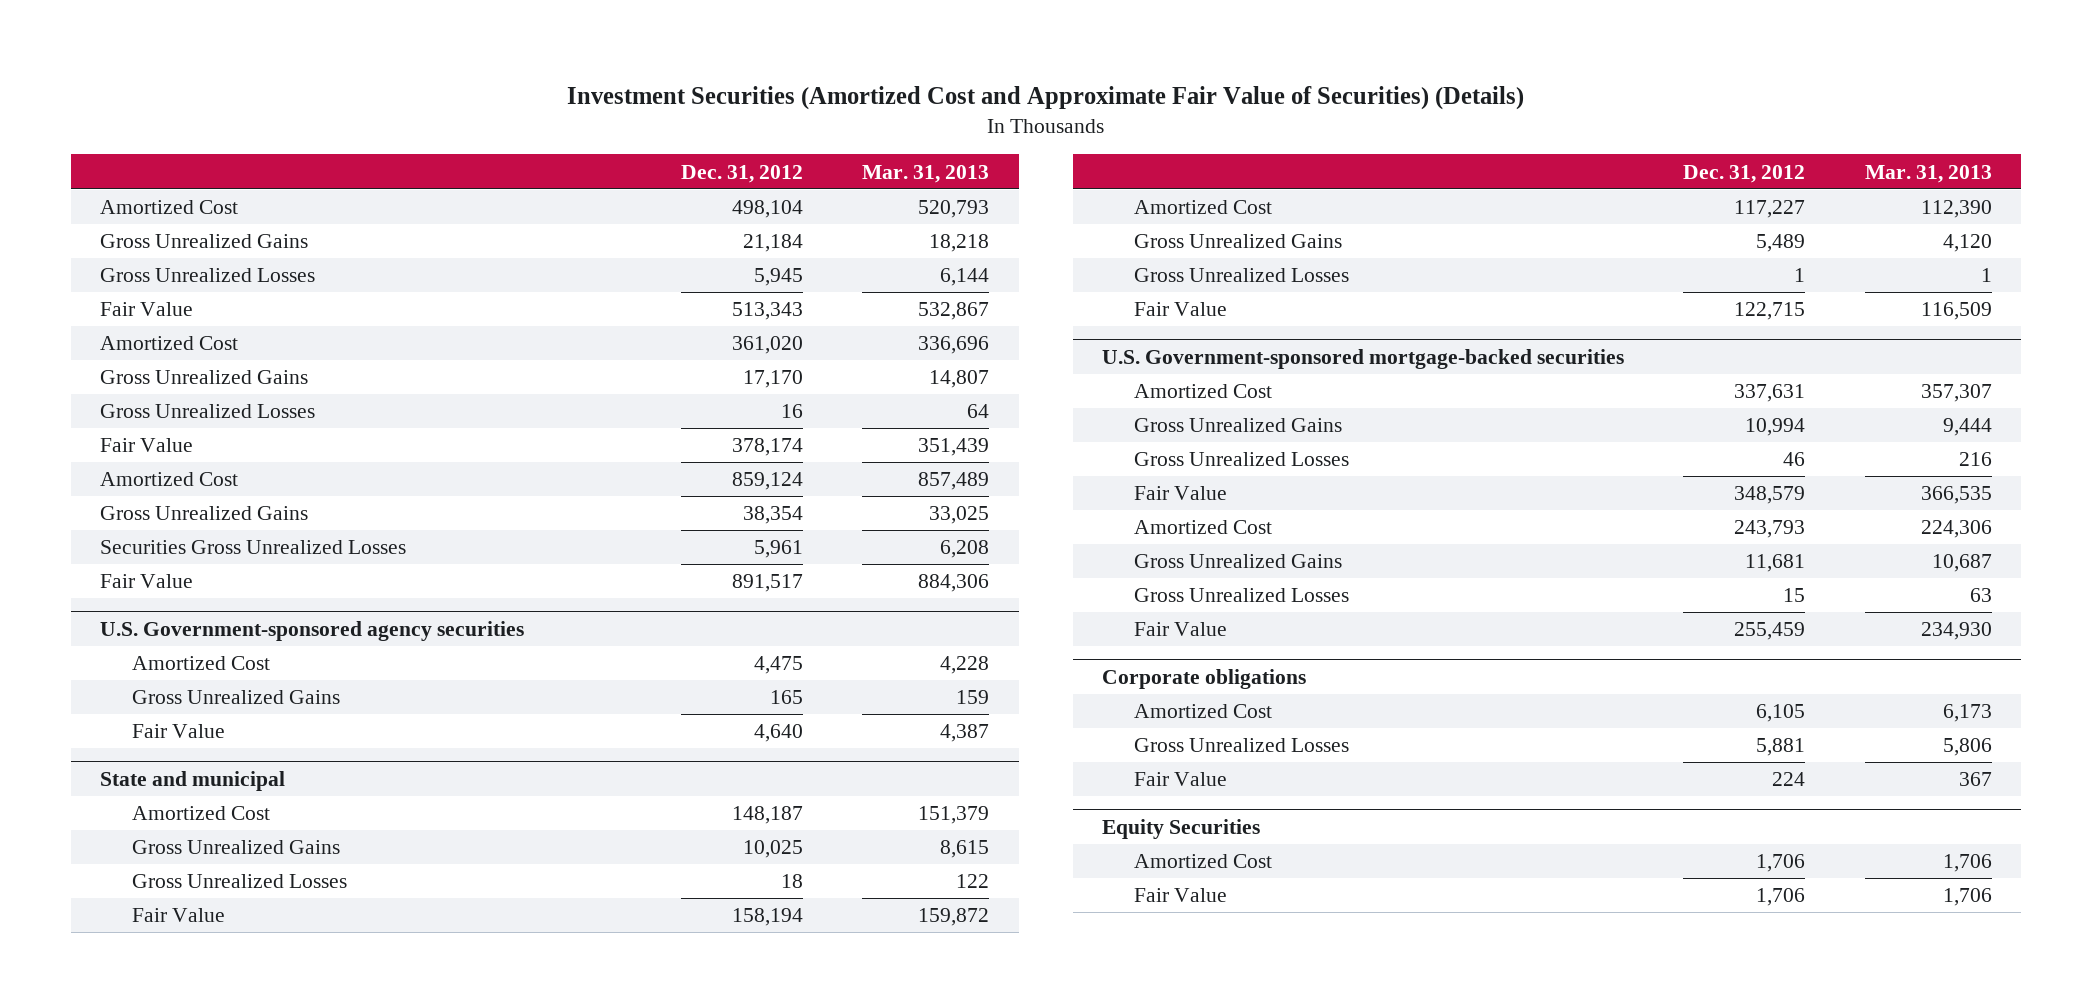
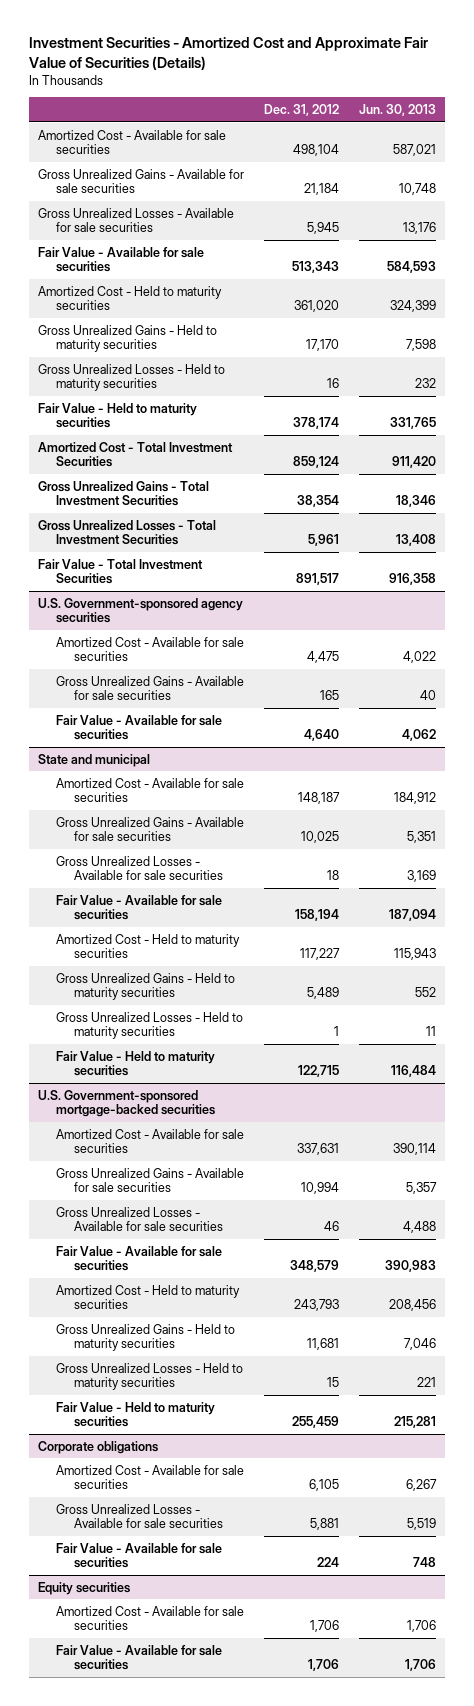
- Investment Securities (Amortized Cost and Approximate Fair Value of Securities) (Details)
+ Investment Securities - Amortized Cost and Approximate Fair Value of Securities (Details)
- | Dec. 31, 2012 | Mar. 31, 2013
+ | Dec. 31, 2012 | Jun. 30, 2013
- Amortized Cost | 498,104 | 520,793
- Gross Unrealized Gains | 21,184 | 18,218
- Gross Unrealized Losses | 5,945 | 6,144
- Fair Value | 513,343 | 532,867
- Amortized Cost | 361,020 | 336,696
- Gross Unrealized Gains | 17,170 | 14,807
- Gross Unrealized Losses | 16 | 64
- Fair Value | 378,174 | 351,439
- Amortized Cost | 859,124 | 857,489
- Gross Unrealized Gains | 38,354 | 33,025
- Securities Gross Unrealized Losses | 5,961 | 6,208
- Fair Value | 891,517 | 884,306
+ Amortized Cost - Available for sale securities | 498,104 | 587,021
+ Gross Unrealized Gains - Available for sale securities | 21,184 | 10,748
+ Gross Unrealized Losses - Available for sale securities | 5,945 | 13,176
+ Fair Value - Available for sale securities | 513,343 | 584,593
+ Amortized Cost - Held to maturity securities | 361,020 | 324,399
+ Gross Unrealized Gains - Held to maturity securities | 17,170 | 7,598
+ Gross Unrealized Losses - Held to maturity securities | 16 | 232
+ Fair Value - Held to maturity securities | 378,174 | 331,765
+ Amortized Cost - Total Investment Securities | 859,124 | 911,420
+ Gross Unrealized Gains - Total Investment Securities | 38,354 | 18,346
+ Gross Unrealized Losses - Total Investment Securities | 5,961 | 13,408
+ Fair Value - Total Investment Securities | 891,517 | 916,358
@ U.S. Government-sponsored agency securities
- Amortized Cost | 4,475 | 4,228
- Gross Unrealized Gains | 165 | 159
- Fair Value | 4,640 | 4,387
+ Amortized Cost - Available for sale securities | 4,475 | 4,022
+ Gross Unrealized Gains - Available for sale securities | 165 | 40
+ Fair Value - Available for sale securities | 4,640 | 4,062
@ State and municipal
- Amortized Cost | 148,187 | 151,379
- Gross Unrealized Gains | 10,025 | 8,615
- Gross Unrealized Losses | 18 | 122
- Fair Value | 158,194 | 159,872
- Amortized Cost | 117,227 | 112,390
- Gross Unrealized Gains | 5,489 | 4,120
- Gross Unrealized Losses | 1 | 1
- Fair Value | 122,715 | 116,509
+ Amortized Cost - Available for sale securities | 148,187 | 184,912
+ Gross Unrealized Gains - Available for sale securities | 10,025 | 5,351
+ Gross Unrealized Losses - Available for sale securities | 18 | 3,169
+ Fair Value - Available for sale securities | 158,194 | 187,094
+ Amortized Cost - Held to maturity securities | 117,227 | 115,943
+ Gross Unrealized Gains - Held to maturity securities | 5,489 | 552
+ Gross Unrealized Losses - Held to maturity securities | 1 | 11
+ Fair Value - Held to maturity securities | 122,715 | 116,484
@ U.S. Government-sponsored mortgage-backed securities
- Amortized Cost | 337,631 | 357,307
- Gross Unrealized Gains | 10,994 | 9,444
- Gross Unrealized Losses | 46 | 216
- Fair Value | 348,579 | 366,535
- Amortized Cost | 243,793 | 224,306
- Gross Unrealized Gains | 11,681 | 10,687
- Gross Unrealized Losses | 15 | 63
- Fair Value | 255,459 | 234,930
+ Amortized Cost - Available for sale securities | 337,631 | 390,114
+ Gross Unrealized Gains - Available for sale securities | 10,994 | 5,357
+ Gross Unrealized Losses - Available for sale securities | 46 | 4,488
+ Fair Value - Available for sale securities | 348,579 | 390,983
+ Amortized Cost - Held to maturity securities | 243,793 | 208,456
+ Gross Unrealized Gains - Held to maturity securities | 11,681 | 7,046
+ Gross Unrealized Losses - Held to maturity securities | 15 | 221
+ Fair Value - Held to maturity securities | 255,459 | 215,281
@ Corporate obligations
- Amortized Cost | 6,105 | 6,173
- Gross Unrealized Losses | 5,881 | 5,806
- Fair Value | 224 | 367
- Equity Securities
- Amortized Cost | 1,706 | 1,706
- Fair Value | 1,706 | 1,706
@ Corporate obligations
+ Amortized Cost - Available for sale securities | 6,105 | 6,267
+ Gross Unrealized Losses - Available for sale securities | 5,881 | 5,519
+ Fair Value - Available for sale securities | 224 | 748
+ Equity securities
+ Amortized Cost - Available for sale securities | 1,706 | 1,706
+ Fair Value - Available for sale securities | 1,706 | 1,706

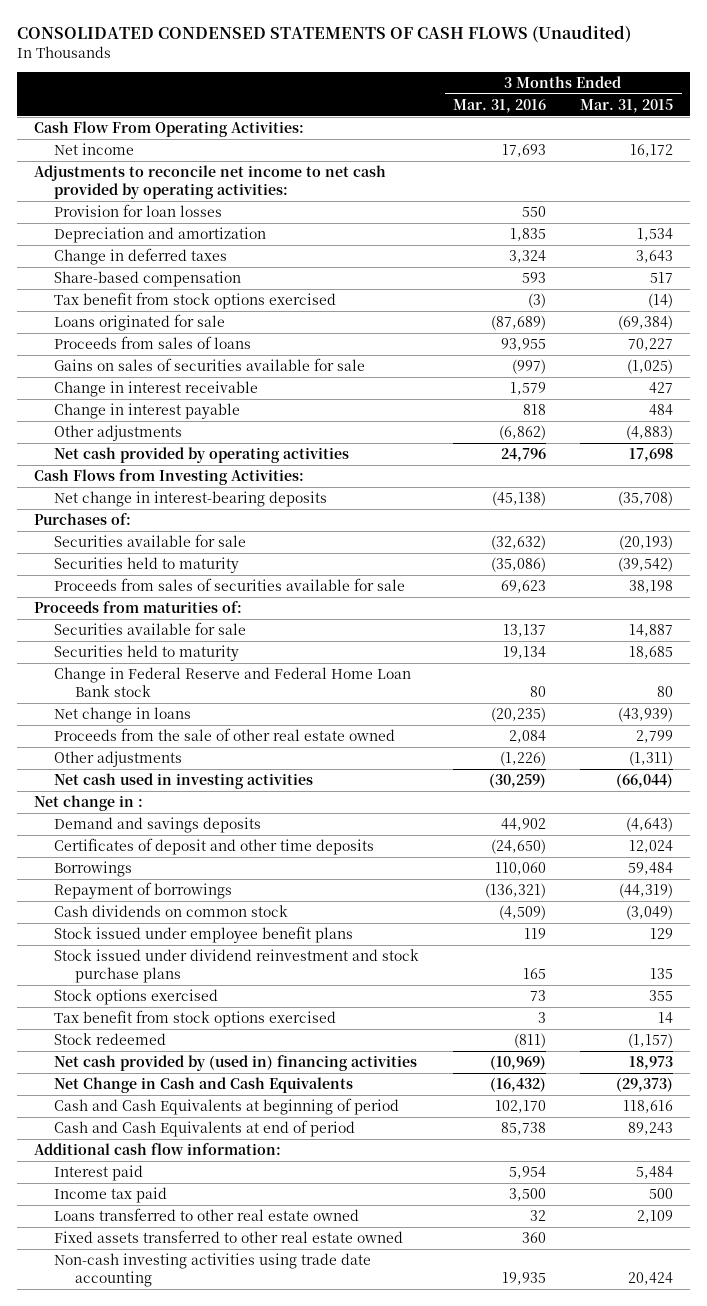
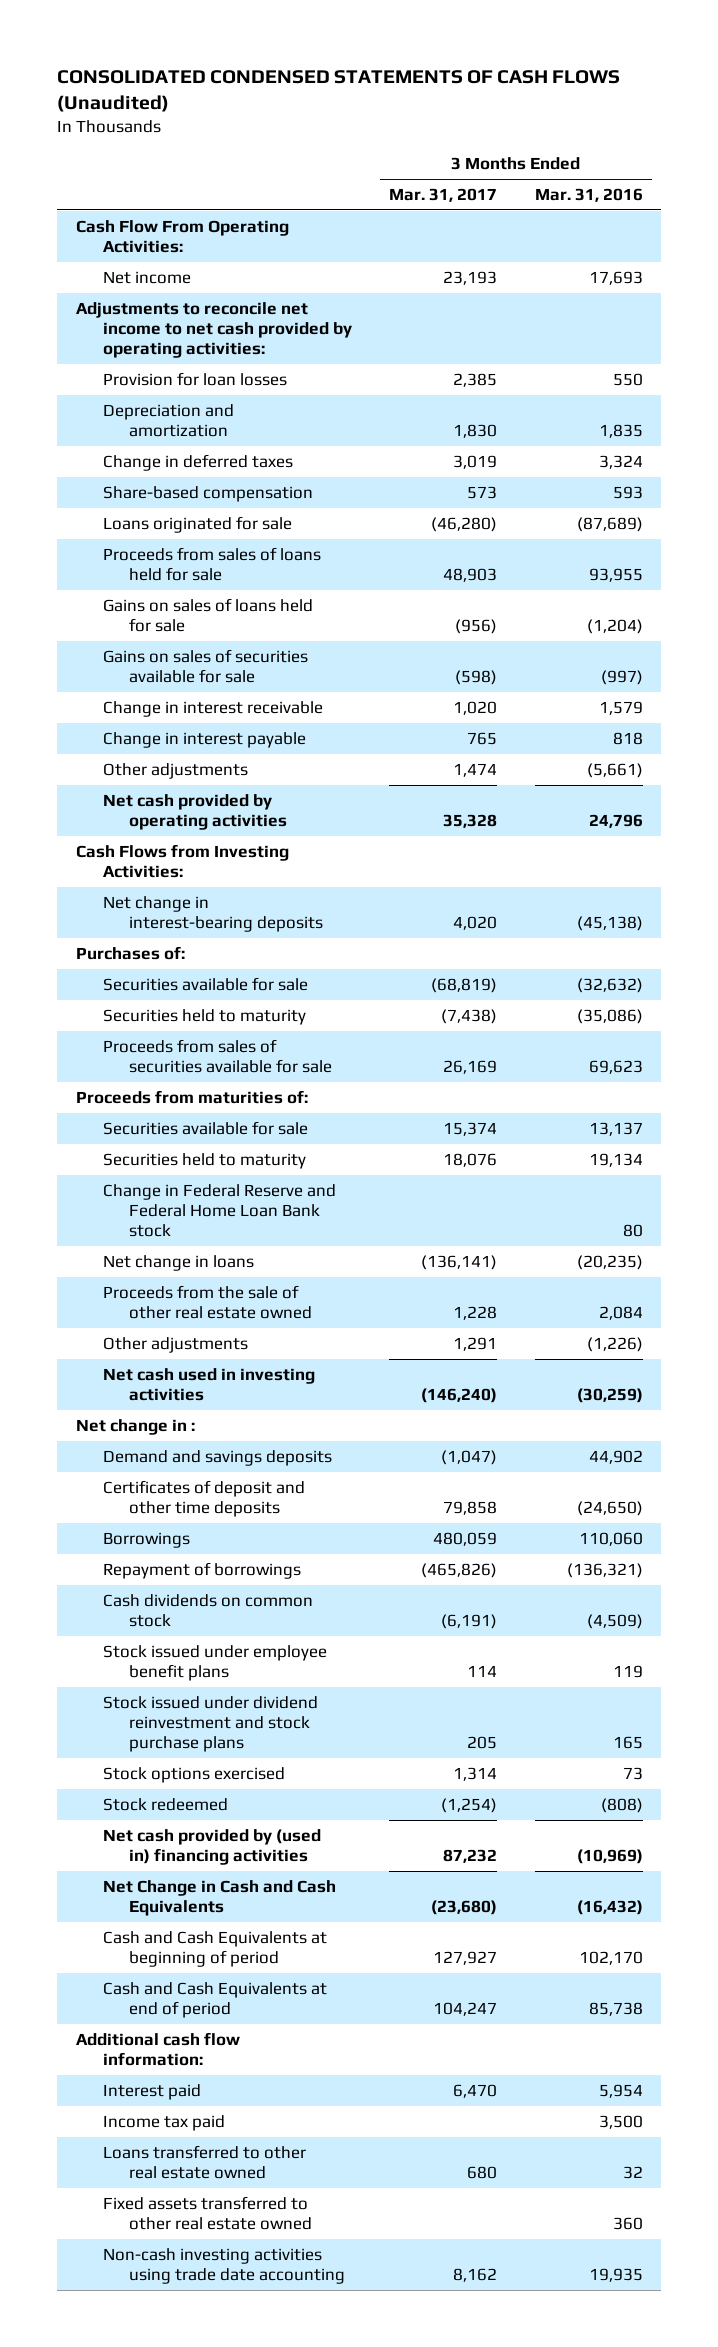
- | 3 Months Ended Mar. 31, 2016 | 3 Months Ended Mar. 31, 2015
+ | 3 Months Ended Mar. 31, 2017 | 3 Months Ended Mar. 31, 2016
- Tax benefit from stock options exercised | (3) | (14)
- Proceeds from sales of loans | 93,955 | 70,227
+ Proceeds from sales of loans held for sale | 48,903 | 93,955
+ Gains on sales of loans held for sale | (956) | (1,204)
- Other adjustments | (6,862) | (4,883)
+ Other adjustments | 1,474 | (5,661)
- Tax benefit from stock options exercised | 3 | 14
- Stock redeemed | (811) | (1,157)
+ Stock redeemed | (1,254) | (808)

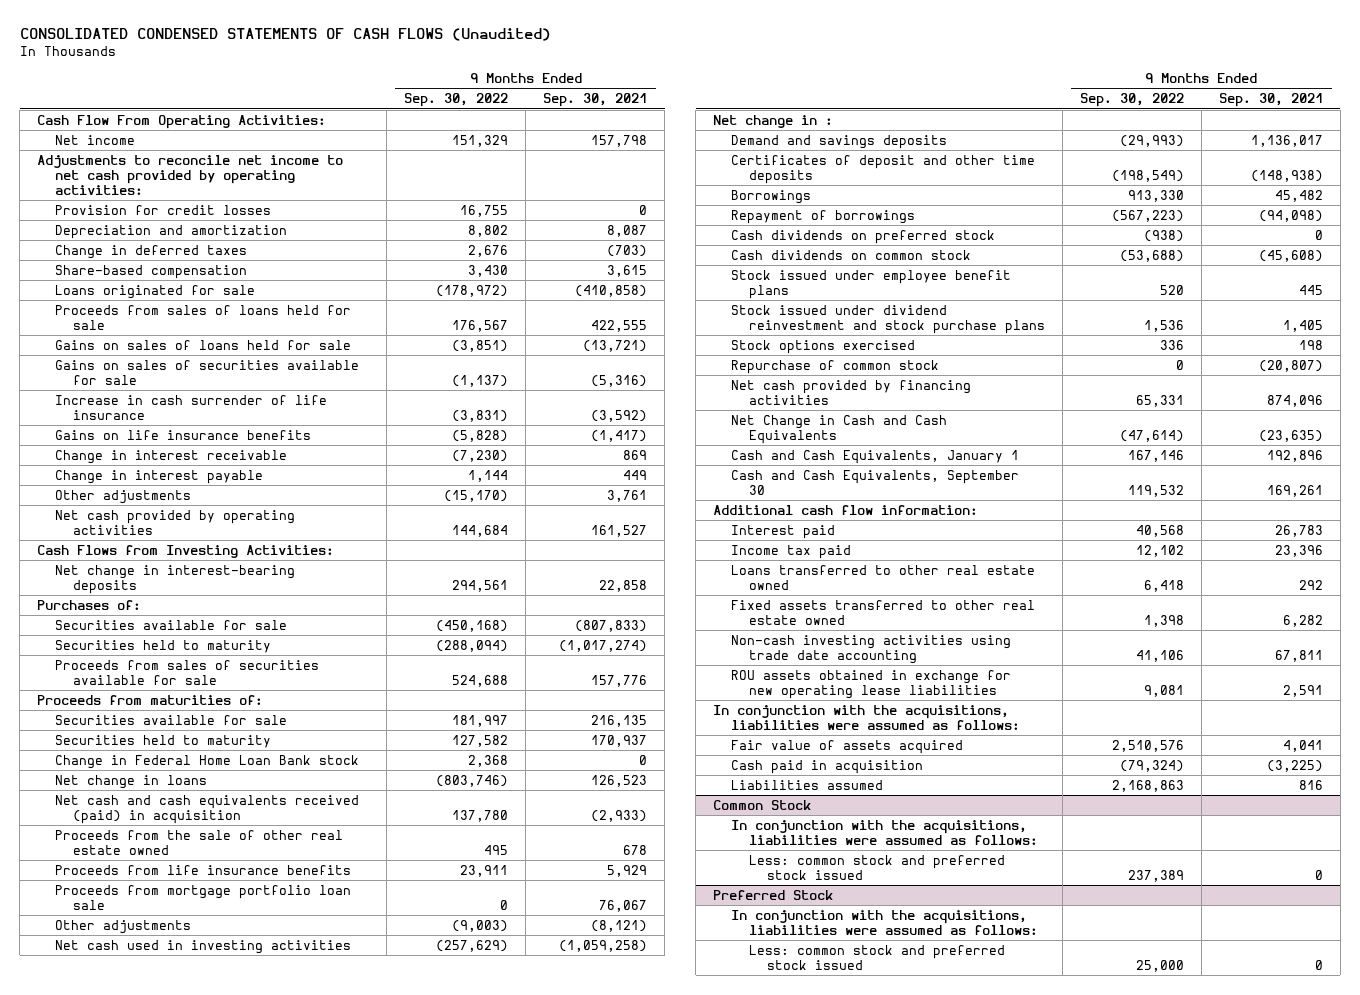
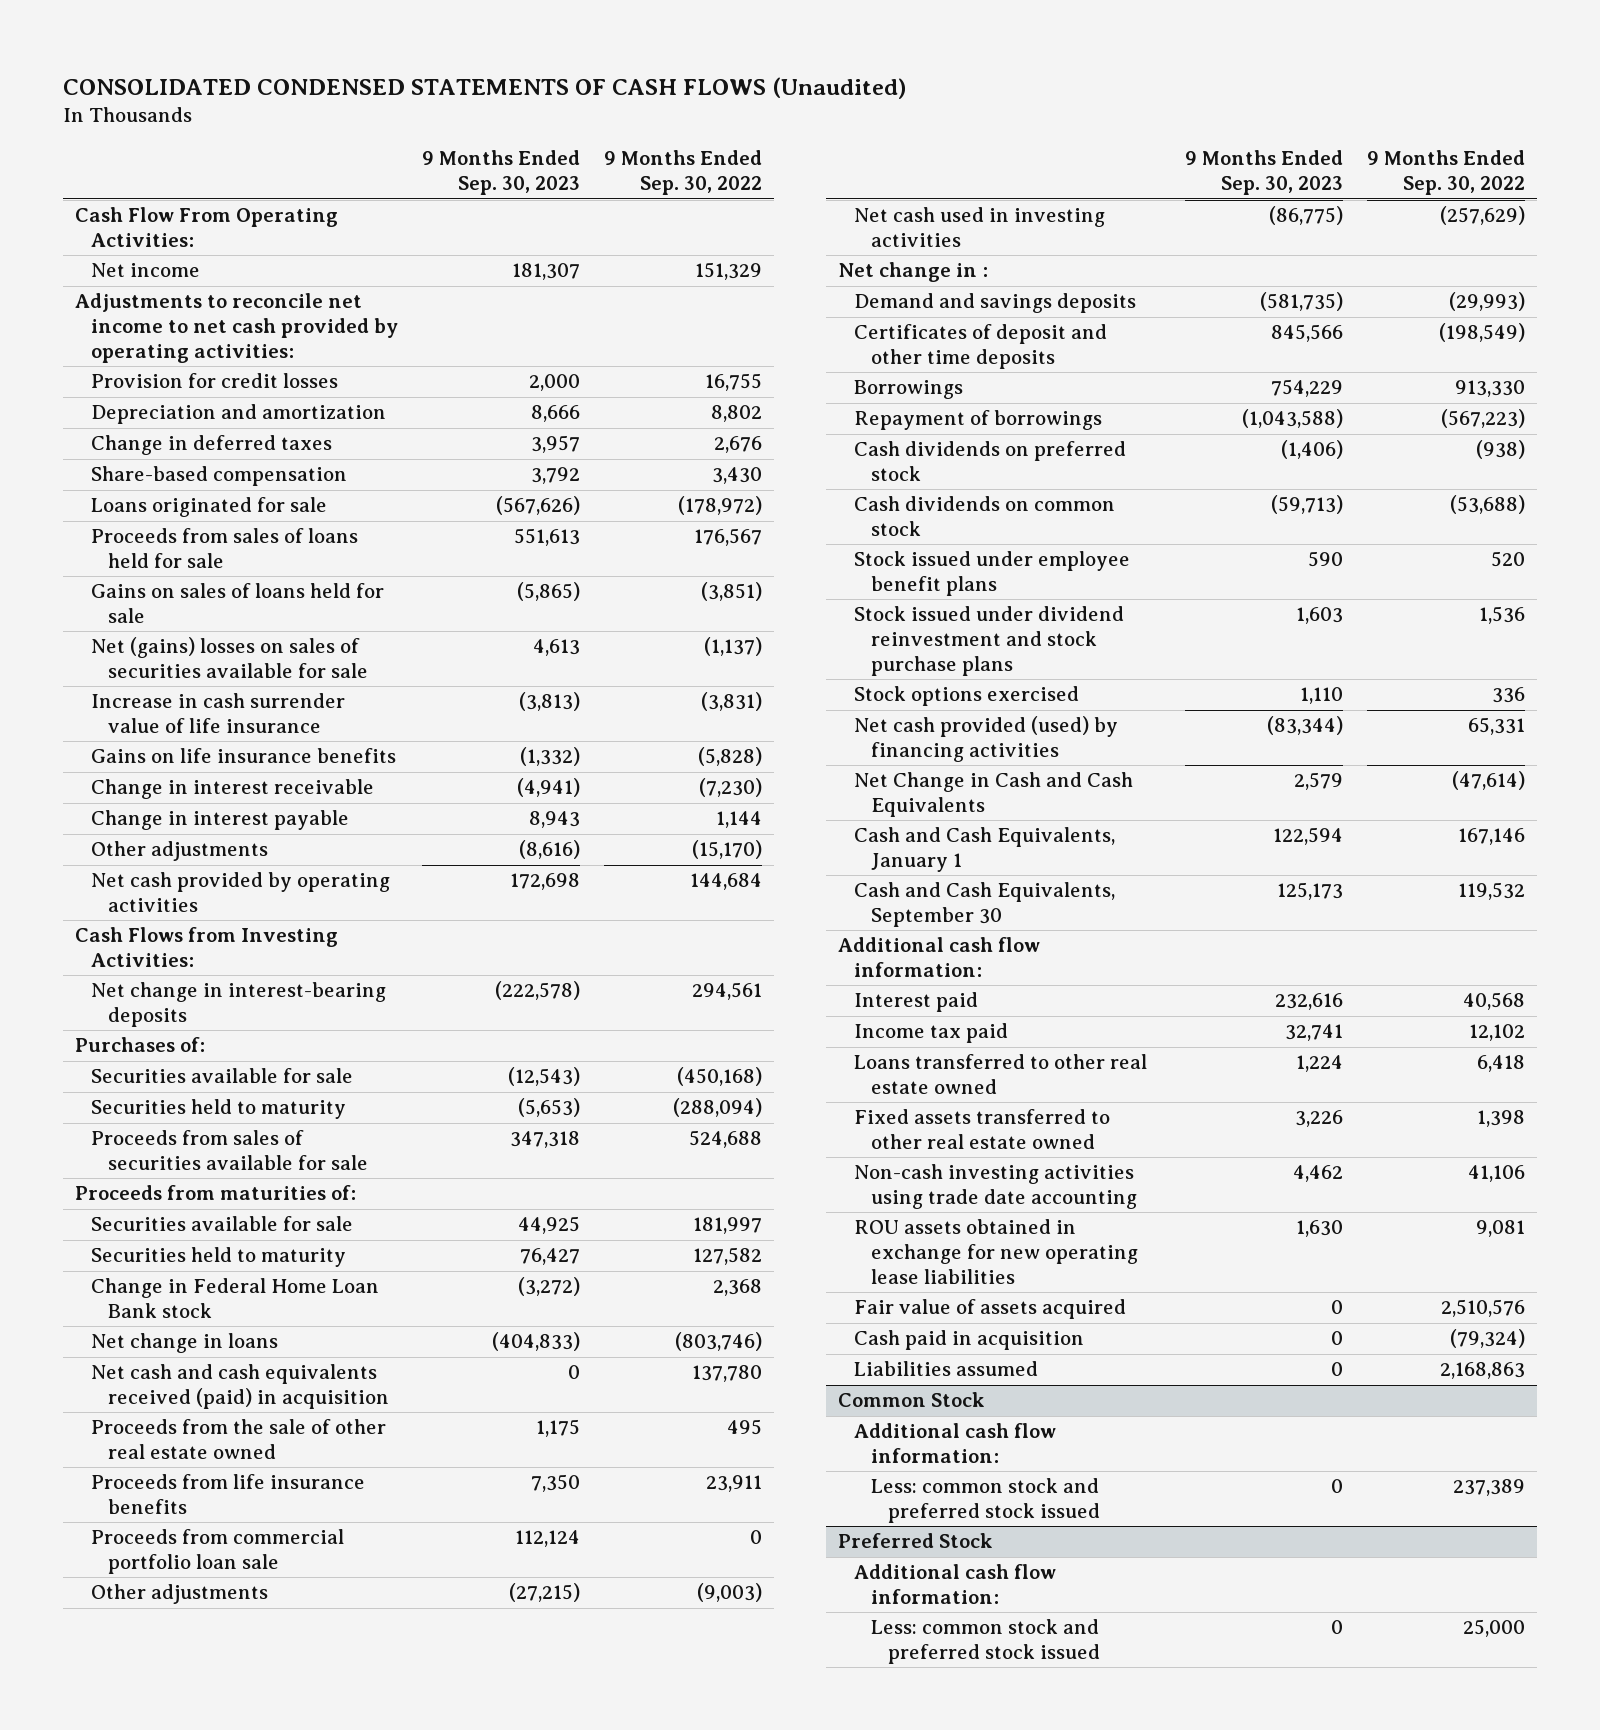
- | 9 Months Ended Sep. 30, 2022 | 9 Months Ended Sep. 30, 2021
+ | 9 Months Ended Sep. 30, 2023 | 9 Months Ended Sep. 30, 2022
- Gains on sales of securities available for sale | (1,137) | (5,316)
- Increase in cash surrender of life insurance | (3,831) | (3,592)
+ Net (gains) losses on sales of securities available for sale | 4,613 | (1,137)
+ Increase in cash surrender value of life insurance | (3,813) | (3,831)
- Proceeds from mortgage portfolio loan sale | 0 | 76,067
+ Proceeds from commercial portfolio loan sale | 112,124 | 0
- Repurchase of common stock | 0 | (20,807)
- Net cash provided by financing activities | 65,331 | 874,096
+ Net cash provided (used) by financing activities | (83,344) | 65,331
- In conjunction with the acquisitions, liabilities were assumed as follows:
@ Common Stock
- In conjunction with the acquisitions, liabilities were assumed as follows:
+ Additional cash flow information:
@ Preferred Stock
- In conjunction with the acquisitions, liabilities were assumed as follows:
+ Additional cash flow information:

